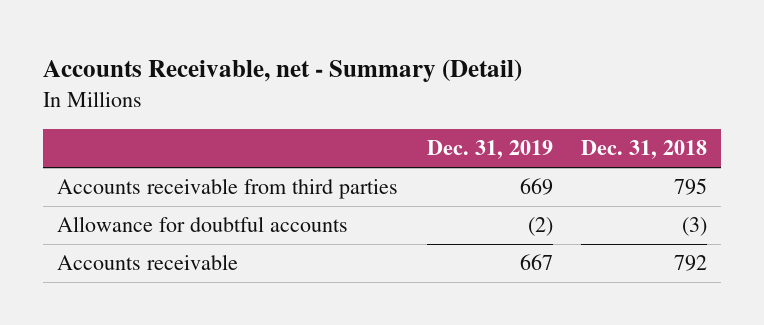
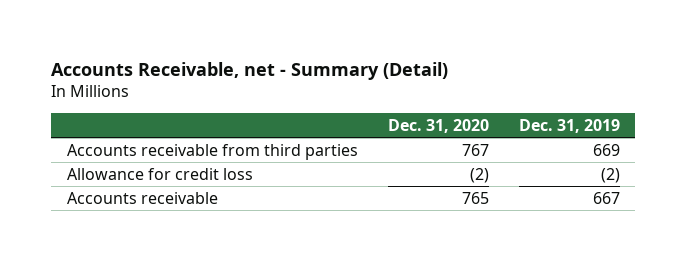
- | Dec. 31, 2019 | Dec. 31, 2018
+ | Dec. 31, 2020 | Dec. 31, 2019
- Allowance for doubtful accounts | (2) | (3)
+ Allowance for credit loss | (2) | (2)

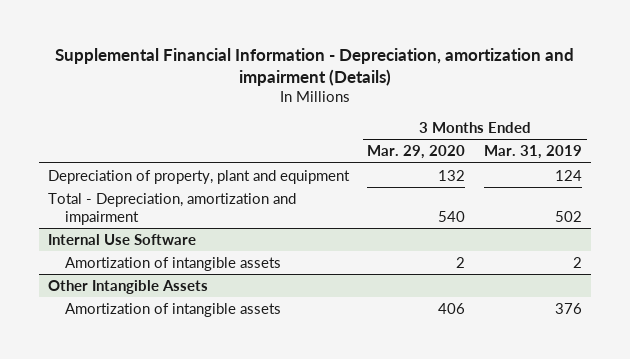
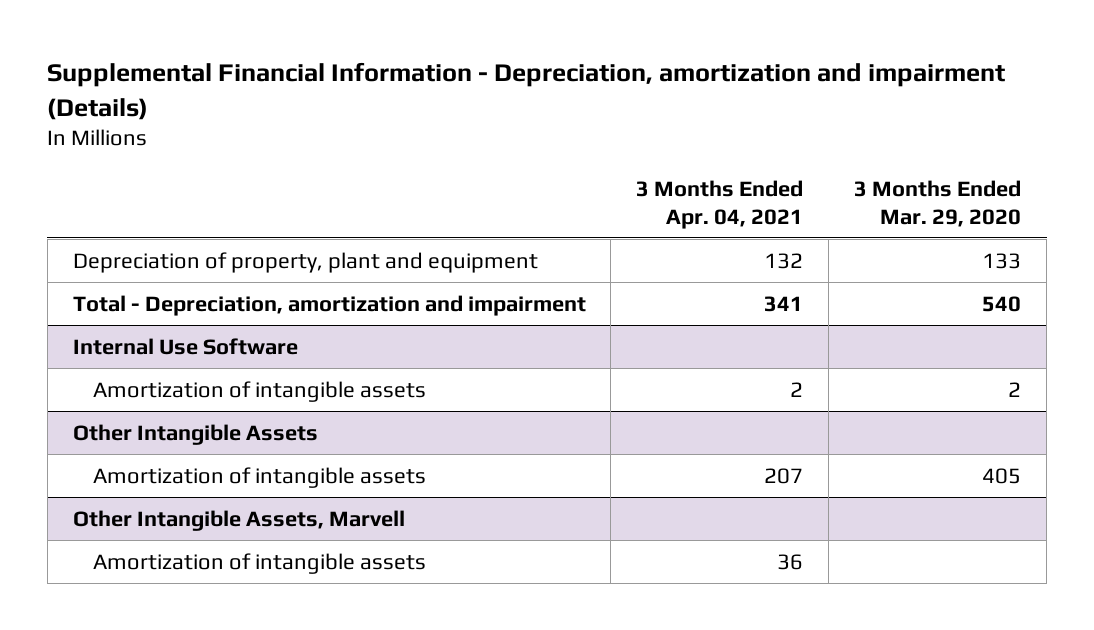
- | 3 Months Ended Mar. 29, 2020 | 3 Months Ended Mar. 31, 2019
+ | 3 Months Ended Apr. 04, 2021 | 3 Months Ended Mar. 29, 2020
- Depreciation of property, plant and equipment | 132 | 124
+ Depreciation of property, plant and equipment | 132 | 133
@ Other Intangible Assets
- Amortization of intangible assets | 406 | 376
+ Amortization of intangible assets | 207 | 405
+ Other Intangible Assets, Marvell
+ Amortization of intangible assets | 36 |

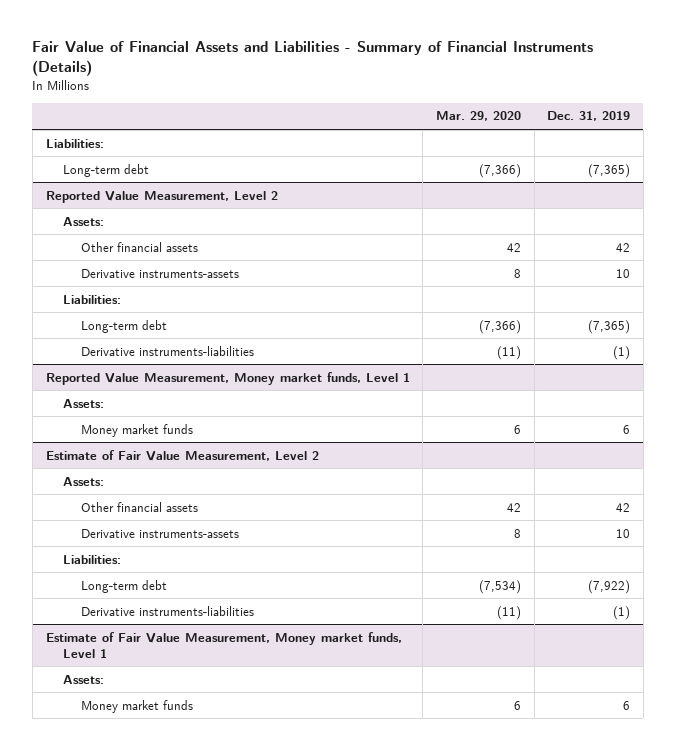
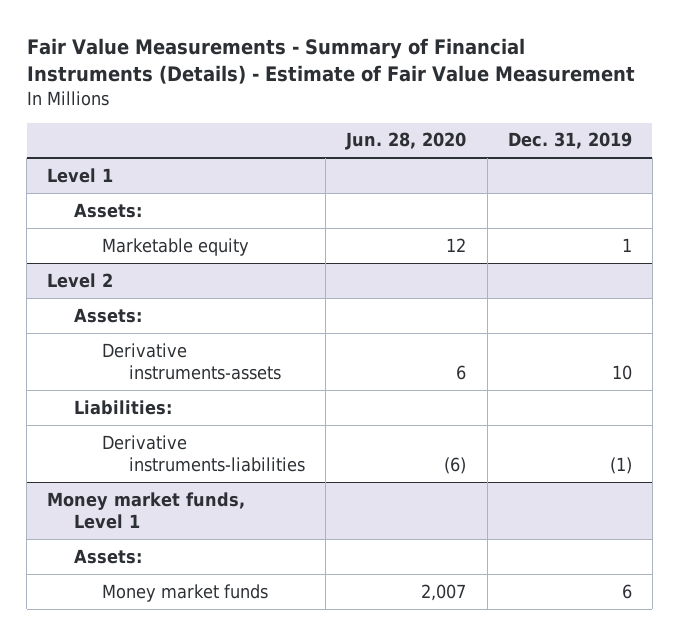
- Fair Value of Financial Assets and Liabilities - Summary of Financial Instruments (Details)
+ Fair Value Measurements - Summary of Financial Instruments (Details) - Estimate of Fair Value Measurement
- | Mar. 29, 2020 | Dec. 31, 2019
+ | Jun. 28, 2020 | Dec. 31, 2019
- Liabilities:
- Long-term debt | (7,366) | (7,365)
- Reported Value Measurement, Level 2
- Assets:
- Other financial assets | 42 | 42
- Derivative instruments-assets | 8 | 10
- Liabilities:
- Long-term debt | (7,366) | (7,365)
- Derivative instruments-liabilities | (11) | (1)
- Reported Value Measurement, Money market funds, Level 1
+ Level 1
- Money market funds | 6 | 6
- Estimate of Fair Value Measurement, Level 2
+ Marketable equity | 12 | 1
+ Level 2
- Other financial assets | 42 | 42
- Long-term debt | (7,534) | (7,922)
- Estimate of Fair Value Measurement, Money market funds, Level 1
+ Money market funds, Level 1

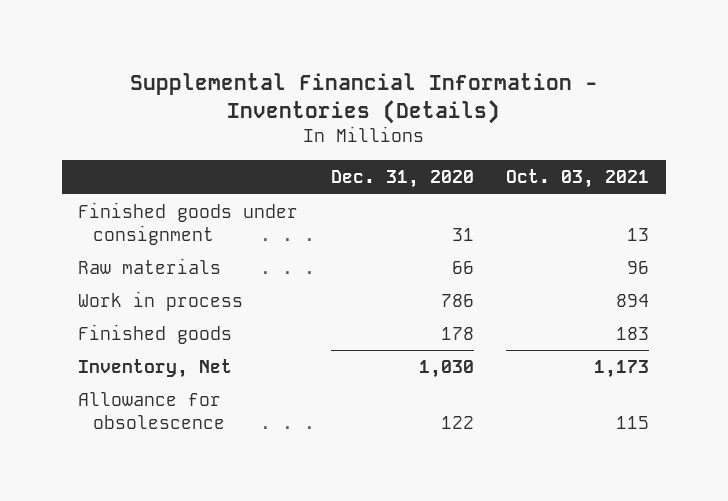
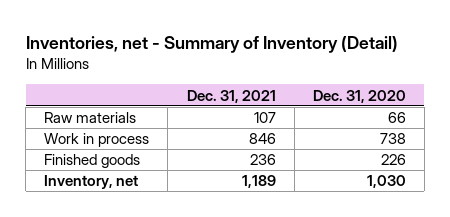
- Supplemental Financial Information - Inventories (Details)
+ Inventories, net - Summary of Inventory (Detail)
- | Dec. 31, 2020 | Oct. 03, 2021
+ | Dec. 31, 2021 | Dec. 31, 2020
- Finished goods under consignment | 31 | 13
- Work in process | 786 | 894
- Finished goods | 178 | 183
- Inventory, Net | 1,030 | 1,173
- Allowance for obsolescence | 122 | 115
+ Work in process | 846 | 738
+ Finished goods | 236 | 226
+ Inventory, net | 1,189 | 1,030

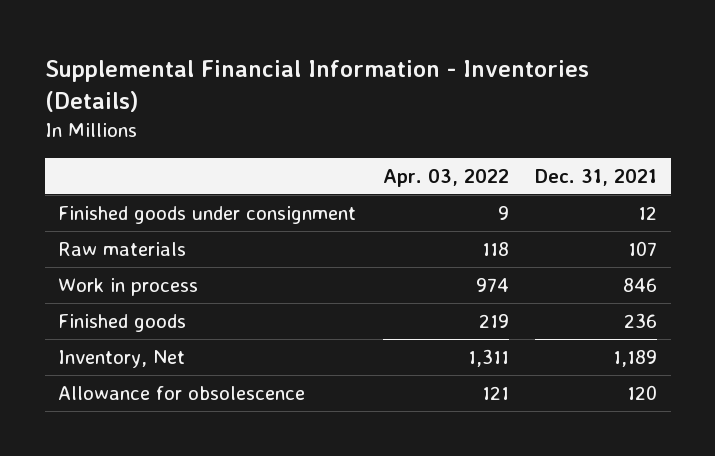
- Inventories, net - Summary of Inventory (Detail)
+ Supplemental Financial Information - Inventories (Details)
- | Dec. 31, 2021 | Dec. 31, 2020
+ | Apr. 03, 2022 | Dec. 31, 2021
+ Finished goods under consignment | 9 | 12
- Inventory, net | 1,189 | 1,030
+ Inventory, Net | 1,311 | 1,189
+ Allowance for obsolescence | 121 | 120

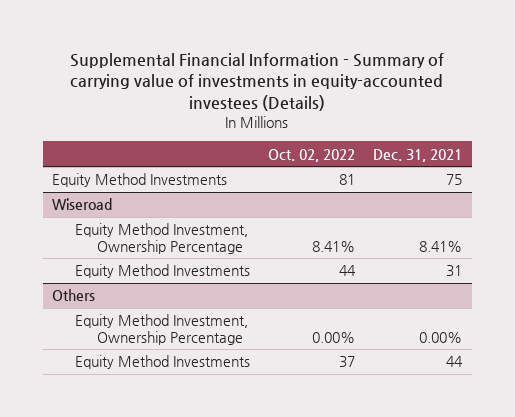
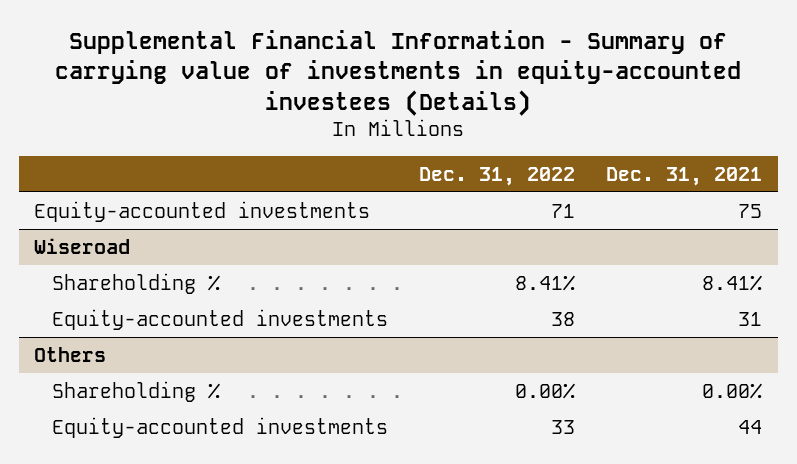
- | Oct. 02, 2022 | Dec. 31, 2021
+ | Dec. 31, 2022 | Dec. 31, 2021
- Equity Method Investments | 81 | 75
+ Equity-accounted investments | 71 | 75
@ Wiseroad
- Equity Method Investment, Ownership Percentage | 8.41% | 8.41%
- Equity Method Investments | 44 | 31
+ Shareholding % | 8.41% | 8.41%
+ Equity-accounted investments | 38 | 31
@ Others
- Equity Method Investment, Ownership Percentage | 0.00% | 0.00%
- Equity Method Investments | 37 | 44
+ Shareholding % | 0.00% | 0.00%
+ Equity-accounted investments | 33 | 44

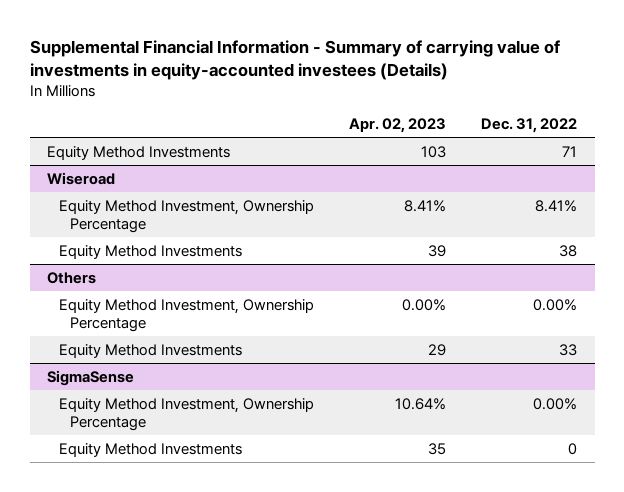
- | Dec. 31, 2022 | Dec. 31, 2021
+ | Apr. 02, 2023 | Dec. 31, 2022
- Equity-accounted investments | 71 | 75
+ Equity Method Investments | 103 | 71
@ Wiseroad
- Shareholding % | 8.41% | 8.41%
- Equity-accounted investments | 38 | 31
+ Equity Method Investment, Ownership Percentage | 8.41% | 8.41%
+ Equity Method Investments | 39 | 38
@ Others
- Shareholding % | 0.00% | 0.00%
- Equity-accounted investments | 33 | 44
+ Equity Method Investment, Ownership Percentage | 0.00% | 0.00%
+ Equity Method Investments | 29 | 33
+ SigmaSense
+ Equity Method Investment, Ownership Percentage | 10.64% | 0.00%
+ Equity Method Investments | 35 | 0

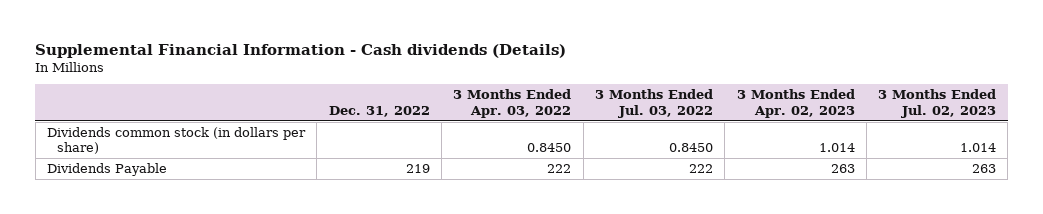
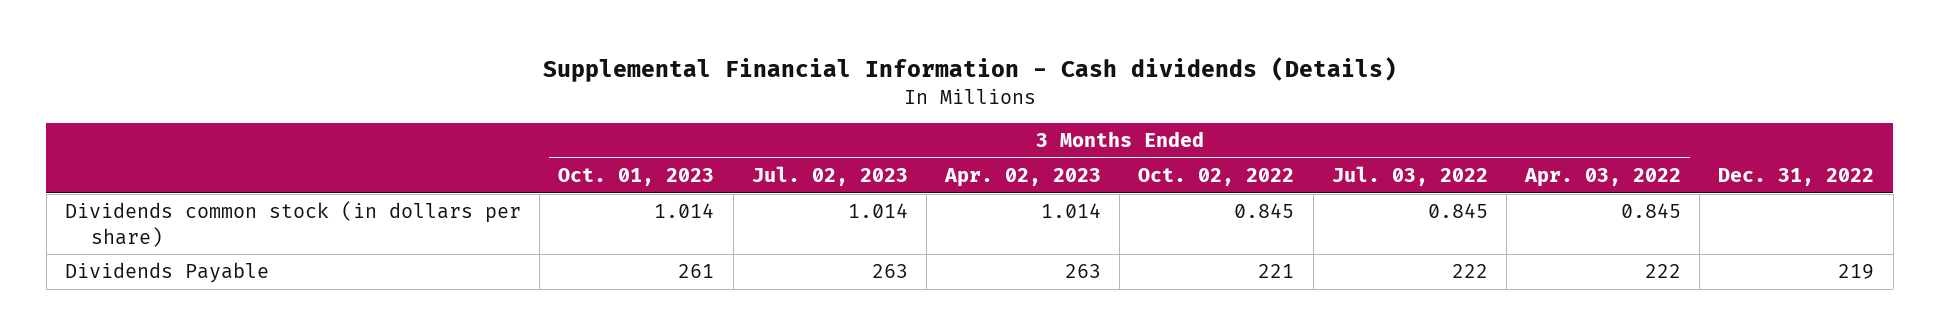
- | Dec. 31, 2022 | 3 Months Ended Apr. 03, 2022 | 3 Months Ended Jul. 03, 2022 | 3 Months Ended Apr. 02, 2023 | 3 Months Ended Jul. 02, 2023
+ | 3 Months Ended Oct. 01, 2023 | 3 Months Ended Jul. 02, 2023 | 3 Months Ended Apr. 02, 2023 | 3 Months Ended Oct. 02, 2022 | 3 Months Ended Jul. 03, 2022 | 3 Months Ended Apr. 03, 2022 | Dec. 31, 2022
- Dividends common stock (in dollars per share) | | 0.8450 | 0.8450 | 1.014 | 1.014
+ Dividends common stock (in dollars per share) | 1.014 | 1.014 | 1.014 | 0.845 | 0.845 | 0.845 |

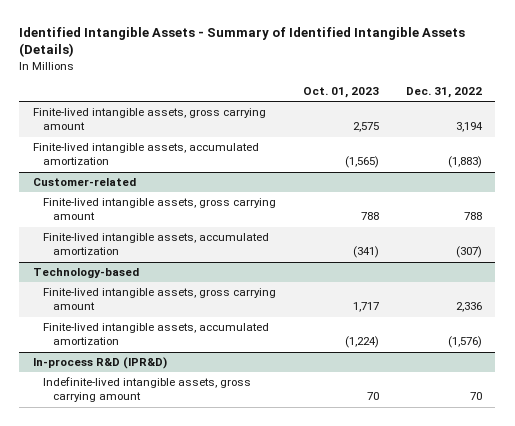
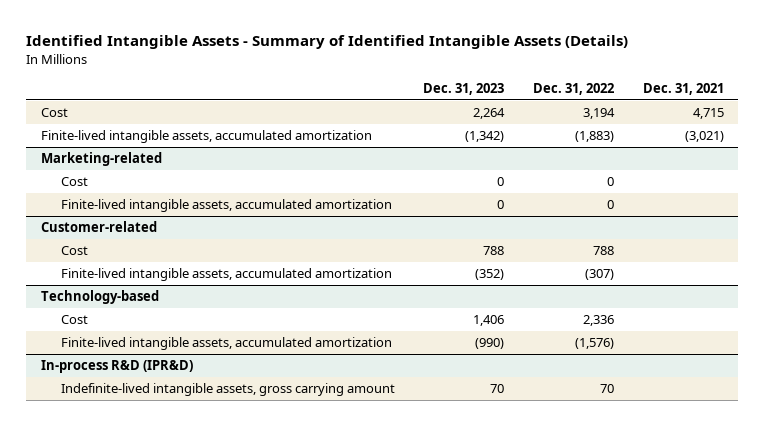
- | Oct. 01, 2023 | Dec. 31, 2022
+ | Dec. 31, 2023 | Dec. 31, 2022 | Dec. 31, 2021
- Finite-lived intangible assets, gross carrying amount | 2,575 | 3,194
+ Cost | 2,264 | 3,194 | 4,715
+ Marketing-related
+ Cost | 0 | 0 |
+ Finite-lived intangible assets, accumulated amortization | 0 | 0 |
@ Customer-related
- Finite-lived intangible assets, gross carrying amount | 788 | 788
+ Cost | 788 | 788 |
@ Technology-based
- Finite-lived intangible assets, gross carrying amount | 1,717 | 2,336
+ Cost | 1,406 | 2,336 |

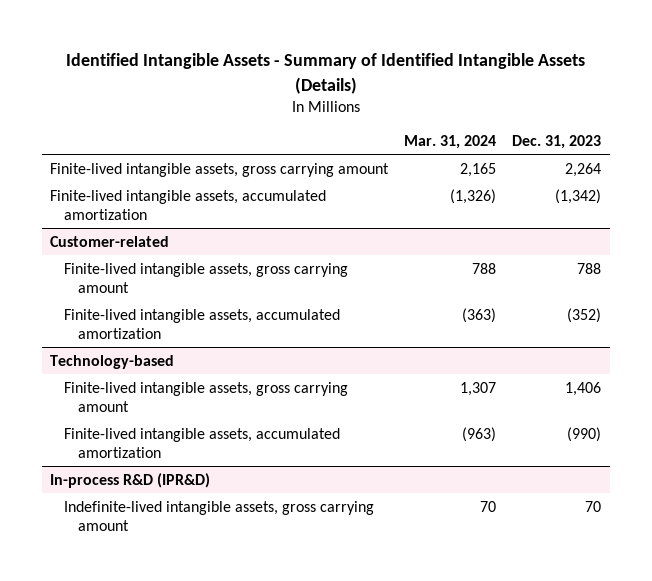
- | Dec. 31, 2023 | Dec. 31, 2022 | Dec. 31, 2021
+ | Mar. 31, 2024 | Dec. 31, 2023
- Cost | 2,264 | 3,194 | 4,715
+ Finite-lived intangible assets, gross carrying amount | 2,165 | 2,264
- Marketing-related
- Cost | 0 | 0 |
- Finite-lived intangible assets, accumulated amortization | 0 | 0 |
@ Customer-related
- Cost | 788 | 788 |
+ Finite-lived intangible assets, gross carrying amount | 788 | 788
@ Technology-based
- Cost | 1,406 | 2,336 |
+ Finite-lived intangible assets, gross carrying amount | 1,307 | 1,406

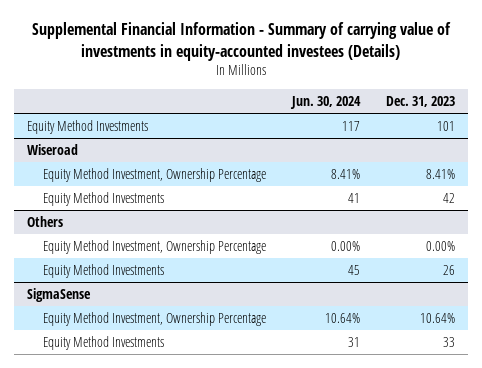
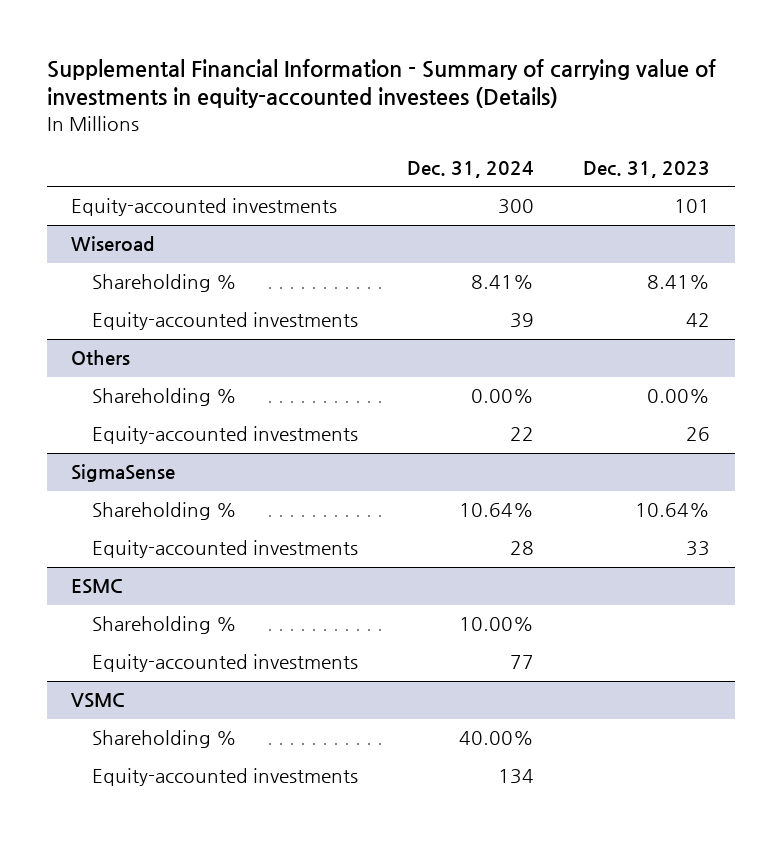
- | Jun. 30, 2024 | Dec. 31, 2023
+ | Dec. 31, 2024 | Dec. 31, 2023
- Equity Method Investments | 117 | 101
+ Equity-accounted investments | 300 | 101
@ Wiseroad
- Equity Method Investment, Ownership Percentage | 8.41% | 8.41%
- Equity Method Investments | 41 | 42
+ Shareholding % | 8.41% | 8.41%
+ Equity-accounted investments | 39 | 42
@ Others
- Equity Method Investment, Ownership Percentage | 0.00% | 0.00%
- Equity Method Investments | 45 | 26
+ Shareholding % | 0.00% | 0.00%
+ Equity-accounted investments | 22 | 26
@ SigmaSense
- Equity Method Investment, Ownership Percentage | 10.64% | 10.64%
- Equity Method Investments | 31 | 33
+ Shareholding % | 10.64% | 10.64%
+ Equity-accounted investments | 28 | 33
+ ESMC
+ Shareholding % | 10.00% |
+ Equity-accounted investments | 77 |
+ VSMC
+ Shareholding % | 40.00% |
+ Equity-accounted investments | 134 |

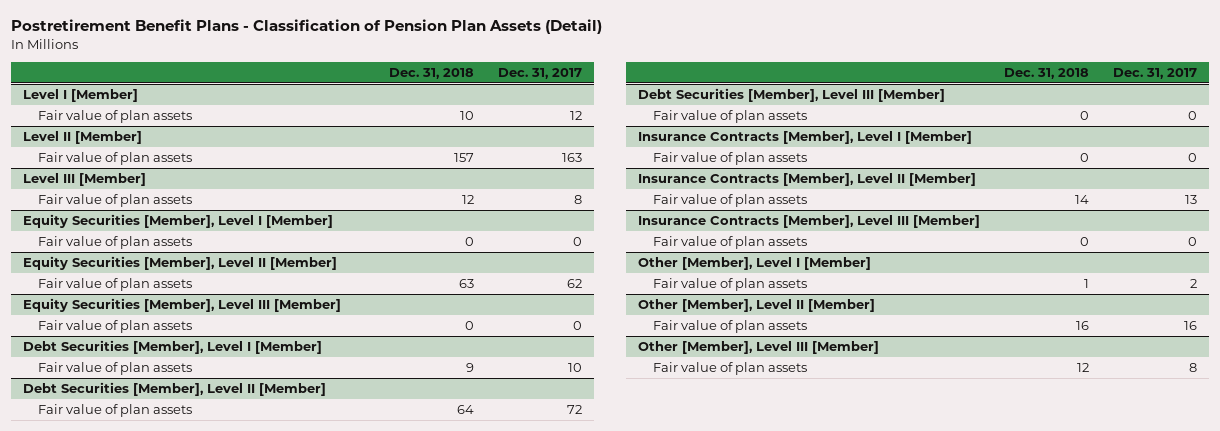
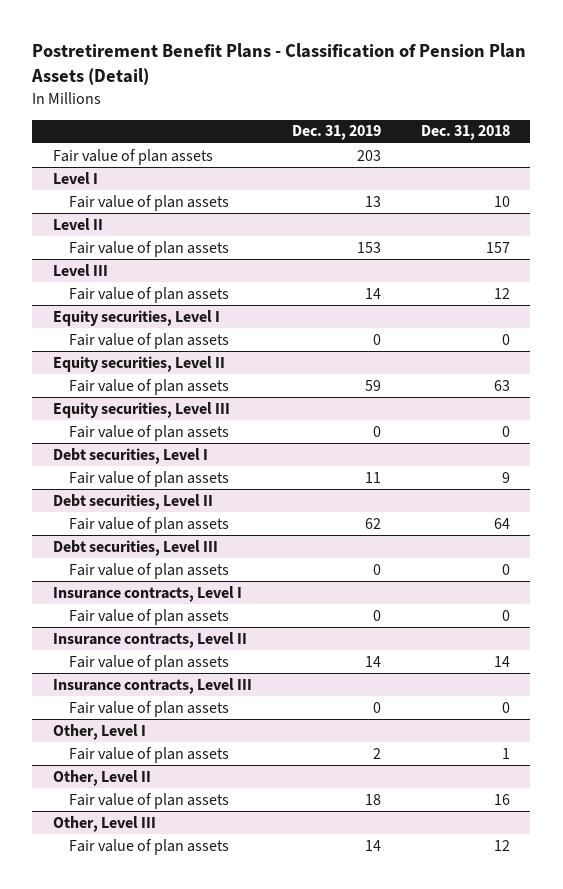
- | Dec. 31, 2018 | Dec. 31, 2017
+ | Dec. 31, 2019 | Dec. 31, 2018
- Level I [Member]
+ Fair value of plan assets | 203 |
+ Level I
- Level II [Member]
+ Level II
- Level III [Member]
+ Level III
- Equity Securities [Member], Level I [Member]
+ Equity securities, Level I
- Equity Securities [Member], Level II [Member]
+ Equity securities, Level II
- Equity Securities [Member], Level III [Member]
+ Equity securities, Level III
- Debt Securities [Member], Level I [Member]
+ Debt securities, Level I
- Debt Securities [Member], Level II [Member]
+ Debt securities, Level II
- Debt Securities [Member], Level III [Member]
+ Debt securities, Level III
- Insurance Contracts [Member], Level I [Member]
+ Insurance contracts, Level I
- Insurance Contracts [Member], Level II [Member]
+ Insurance contracts, Level II
- Insurance Contracts [Member], Level III [Member]
+ Insurance contracts, Level III
- Other [Member], Level I [Member]
+ Other, Level I
- Other [Member], Level II [Member]
+ Other, Level II
- Other [Member], Level III [Member]
+ Other, Level III

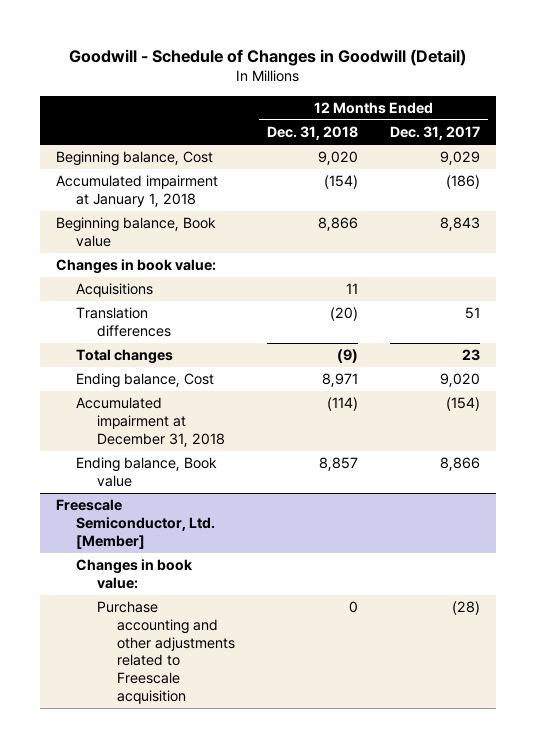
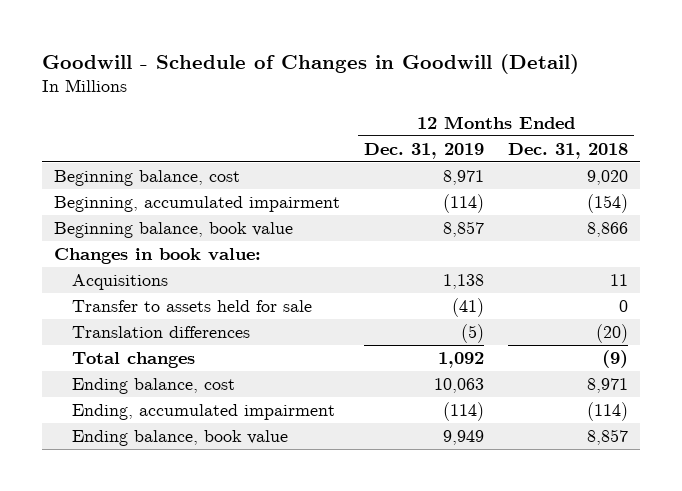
- | 12 Months Ended Dec. 31, 2018 | 12 Months Ended Dec. 31, 2017
+ | 12 Months Ended Dec. 31, 2019 | 12 Months Ended Dec. 31, 2018
- Beginning balance, Cost | 9,020 | 9,029
- Accumulated impairment at January 1, 2018 | (154) | (186)
- Beginning balance, Book value | 8,866 | 8,843
+ Beginning balance, cost | 8,971 | 9,020
+ Beginning, accumulated impairment | (114) | (154)
+ Beginning balance, book value | 8,857 | 8,866
+ Transfer to assets held for sale | (41) | 0
- Ending balance, Cost | 8,971 | 9,020
- Accumulated impairment at December 31, 2018 | (114) | (154)
- Ending balance, Book value | 8,857 | 8,866
- Freescale Semiconductor, Ltd. [Member]
- Changes in book value:
- Purchase accounting and other adjustments related to Freescale acquisition | 0 | (28)
+ Ending balance, cost | 10,063 | 8,971
+ Ending, accumulated impairment | (114) | (114)
+ Ending balance, book value | 9,949 | 8,857

